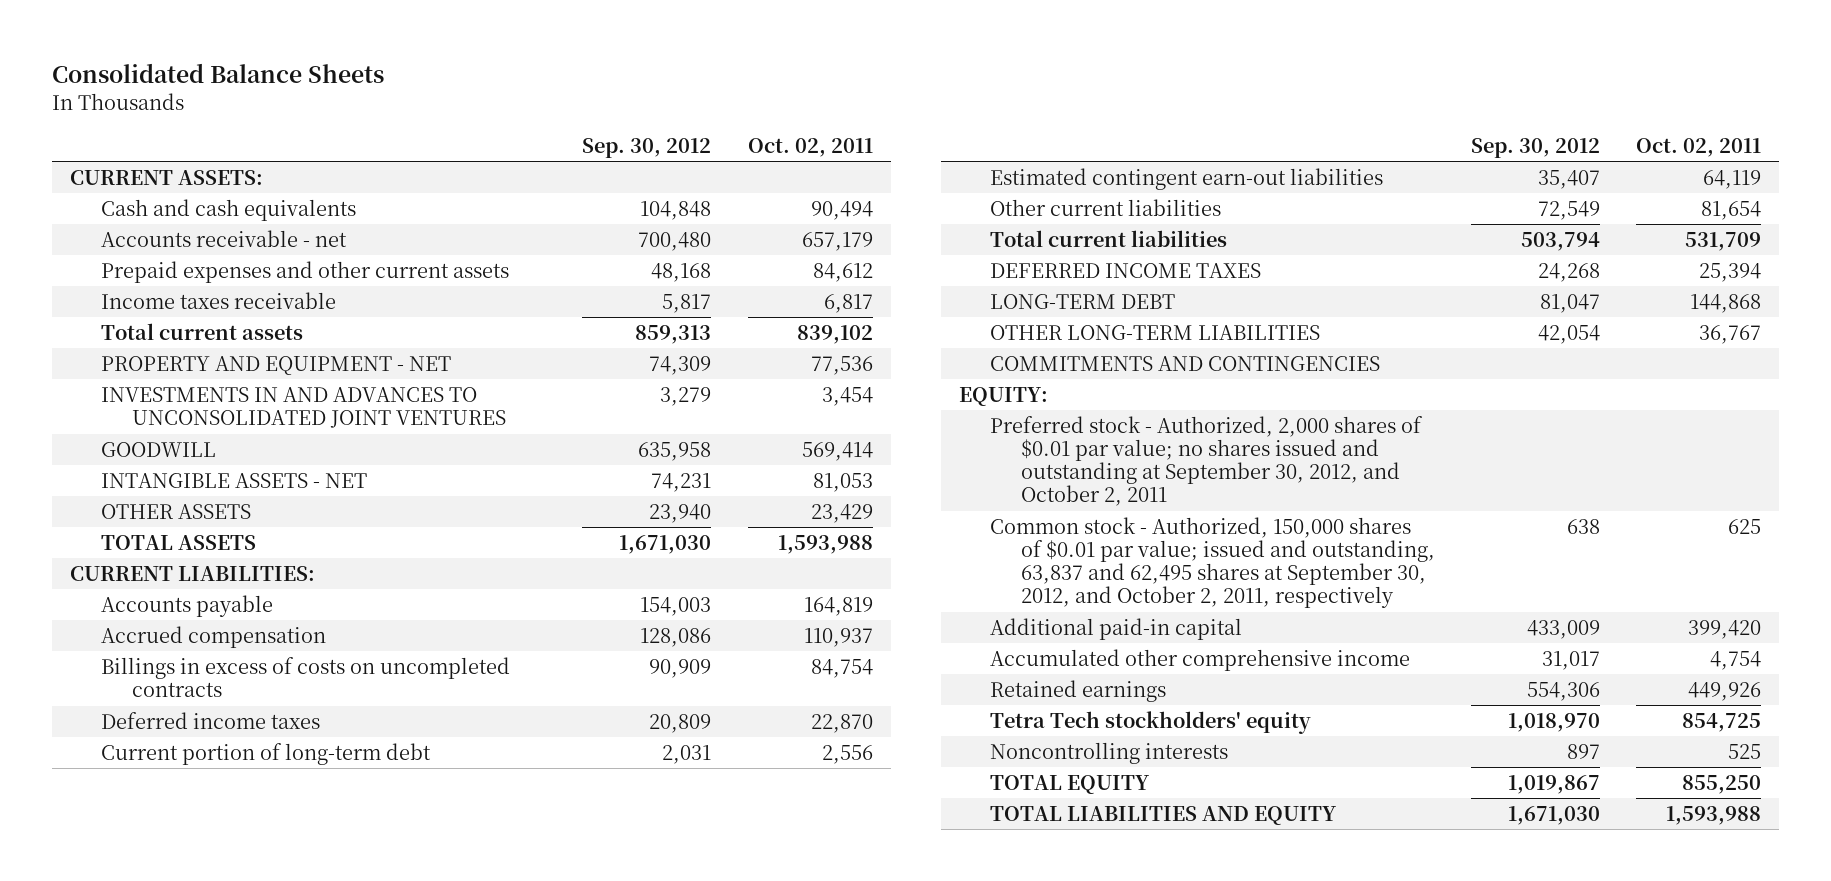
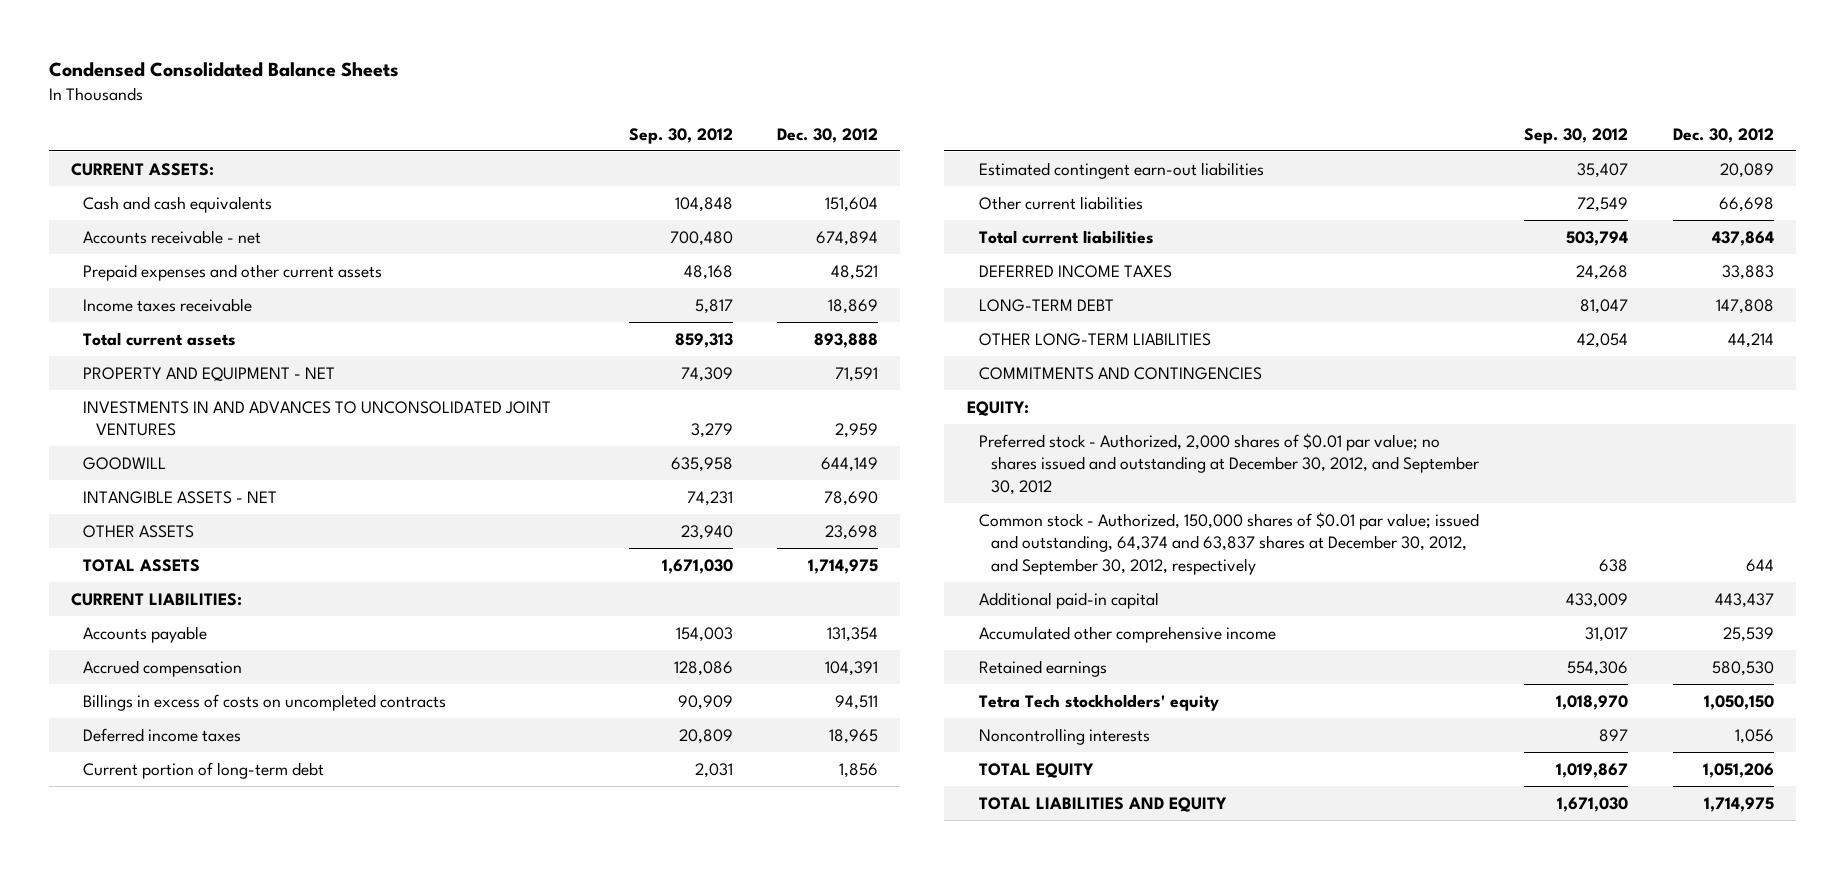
- Consolidated Balance Sheets
+ Condensed Consolidated Balance Sheets
- | Sep. 30, 2012 | Oct. 02, 2011
+ | Sep. 30, 2012 | Dec. 30, 2012
- Preferred stock - Authorized, 2,000 shares of $0.01 par value; no shares issued and outstanding at September 30, 2012, and October 2, 2011
- Common stock - Authorized, 150,000 shares of $0.01 par value; issued and outstanding, 63,837 and 62,495 shares at September 30, 2012, and October 2, 2011, respectively | 638 | 625
+ Preferred stock - Authorized, 2,000 shares of $0.01 par value; no shares issued and outstanding at December 30, 2012, and September 30, 2012
+ Common stock - Authorized, 150,000 shares of $0.01 par value; issued and outstanding, 64,374 and 63,837 shares at December 30, 2012, and September 30, 2012, respectively | 638 | 644

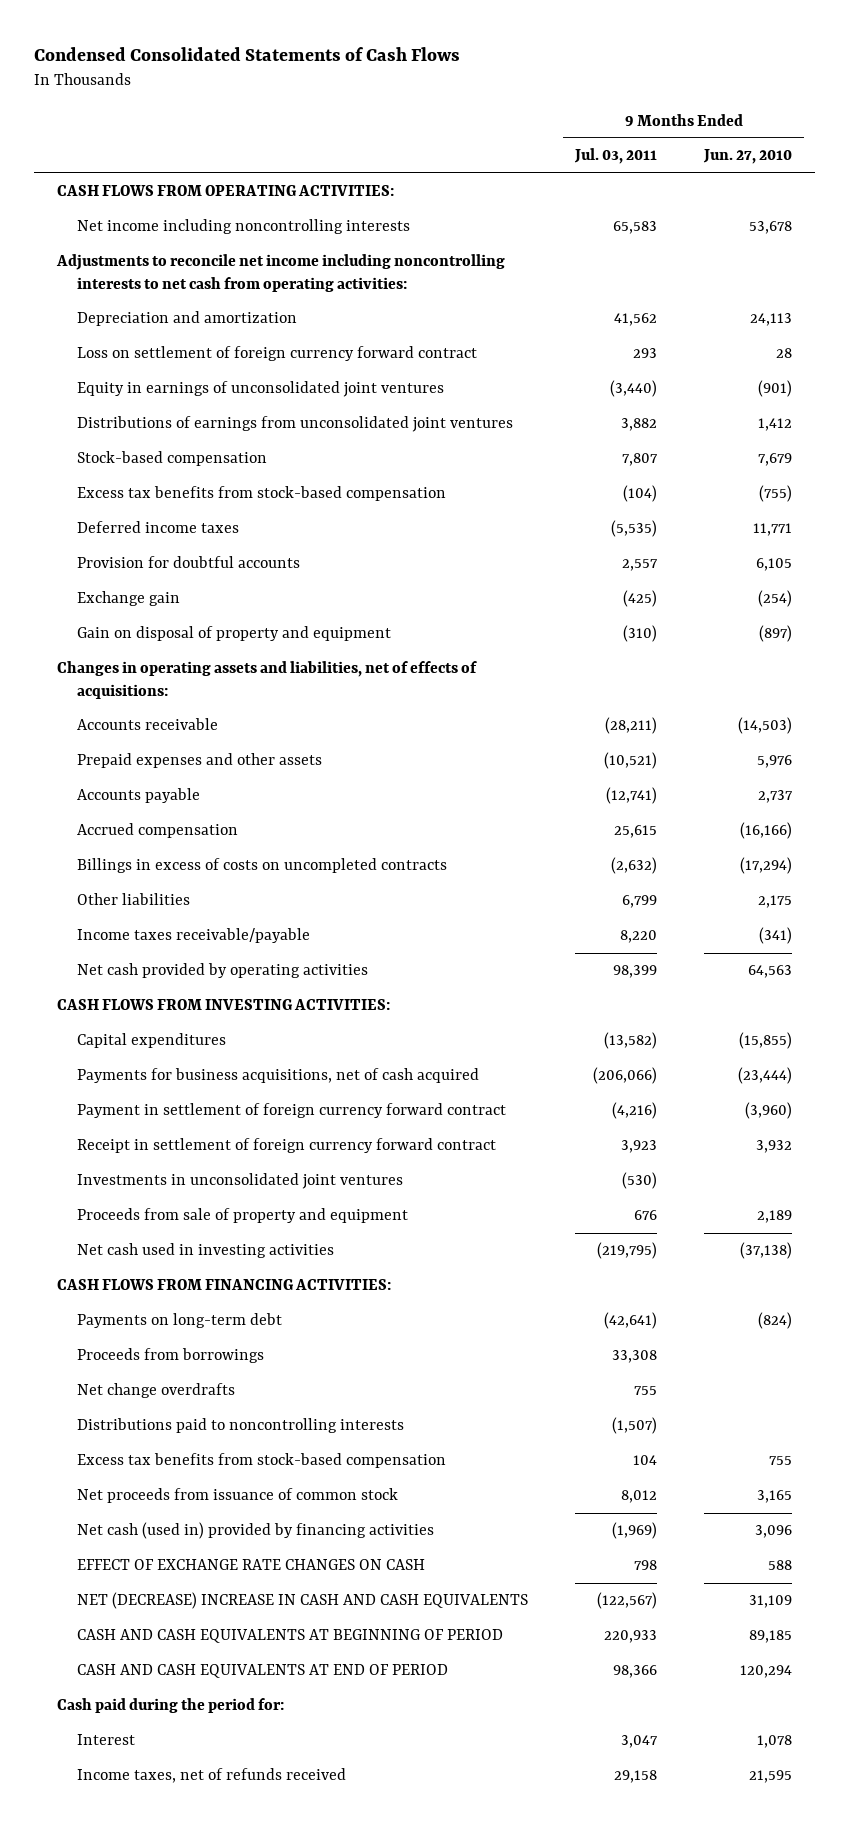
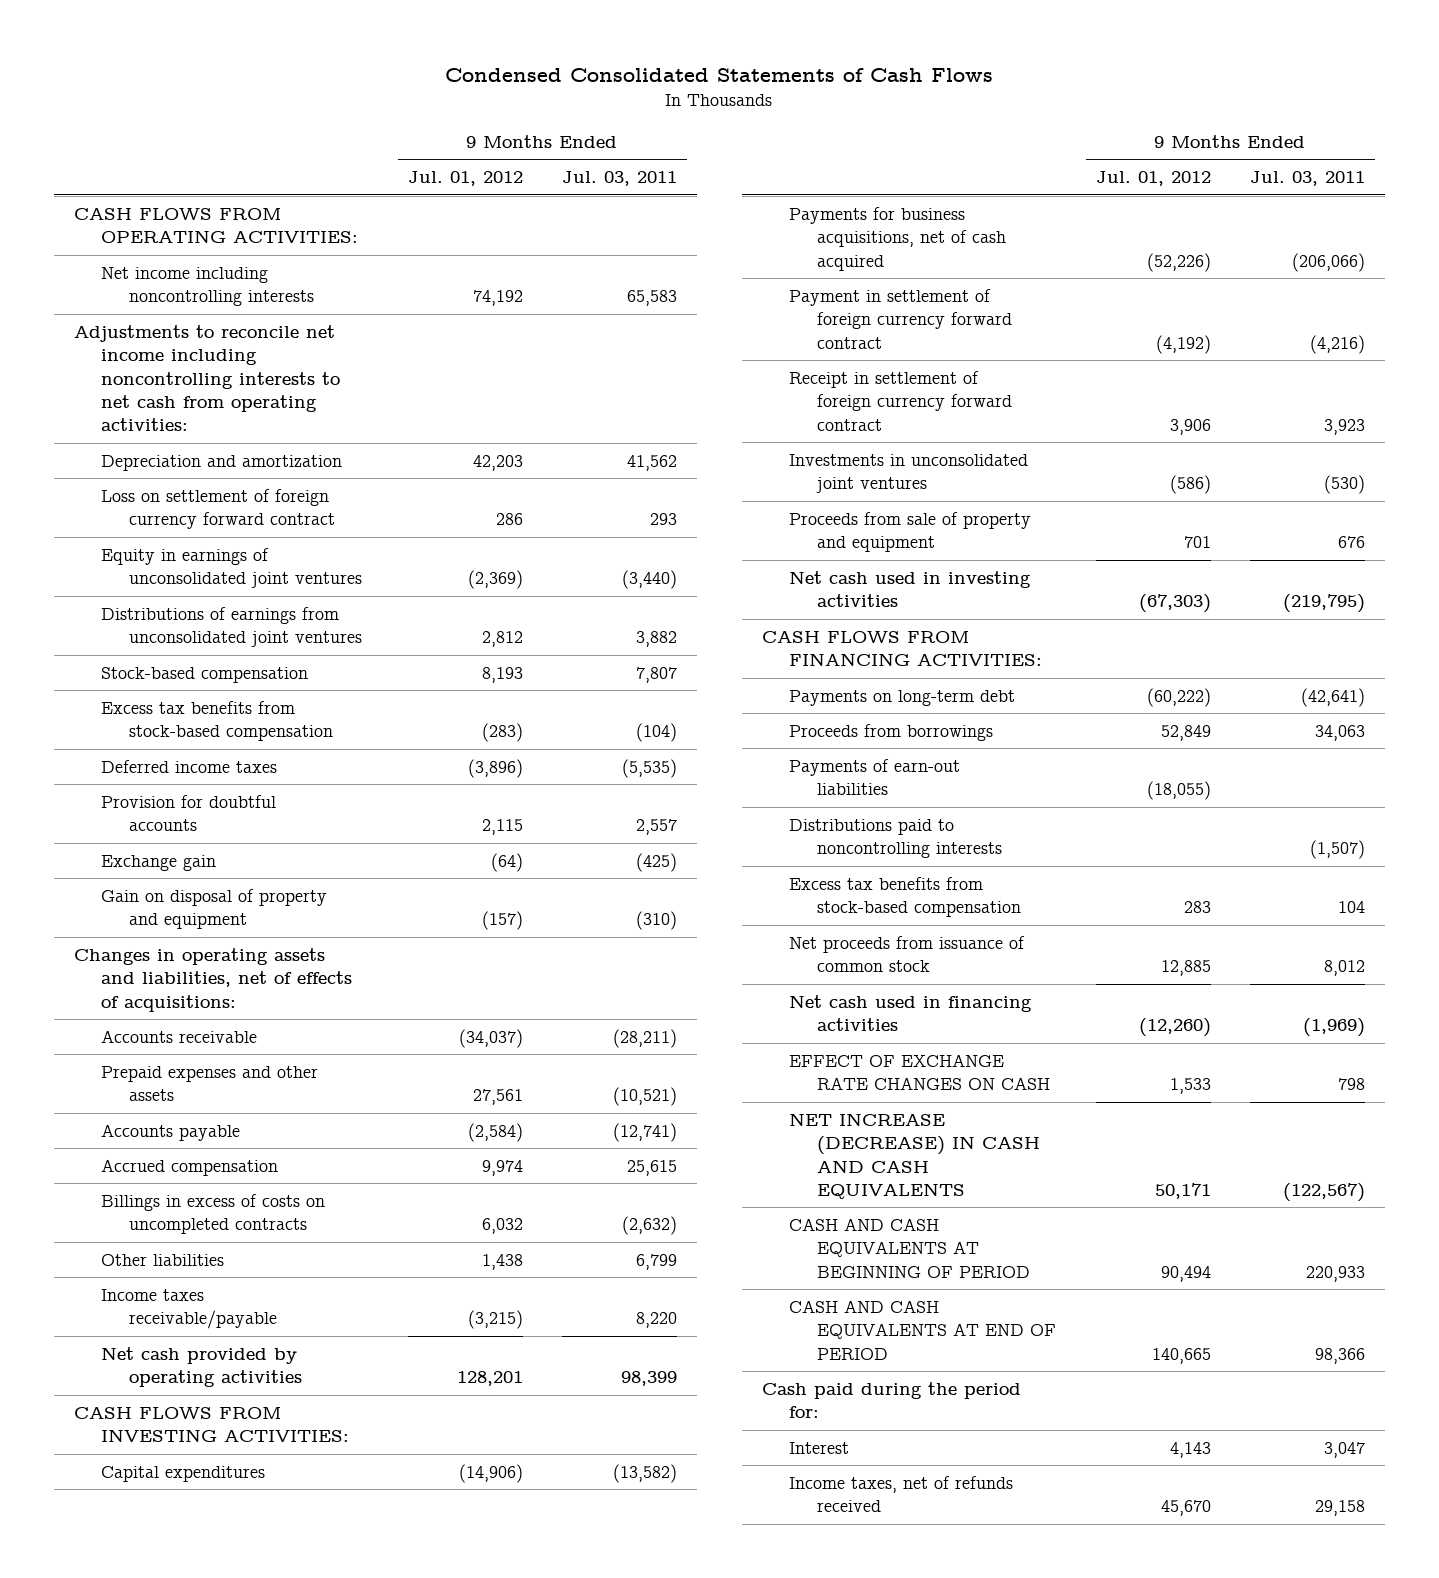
- | 9 Months Ended Jul. 03, 2011 | 9 Months Ended Jun. 27, 2010
+ | 9 Months Ended Jul. 01, 2012 | 9 Months Ended Jul. 03, 2011
- Proceeds from borrowings | 33,308 |
- Net change overdrafts | 755 |
+ Proceeds from borrowings | 52,849 | 34,063
+ Payments of earn-out liabilities | (18,055) |
- Net cash (used in) provided by financing activities | (1,969) | 3,096
+ Net cash used in financing activities | (12,260) | (1,969)
- NET (DECREASE) INCREASE IN CASH AND CASH EQUIVALENTS | (122,567) | 31,109
+ NET INCREASE (DECREASE) IN CASH AND CASH EQUIVALENTS | 50,171 | (122,567)

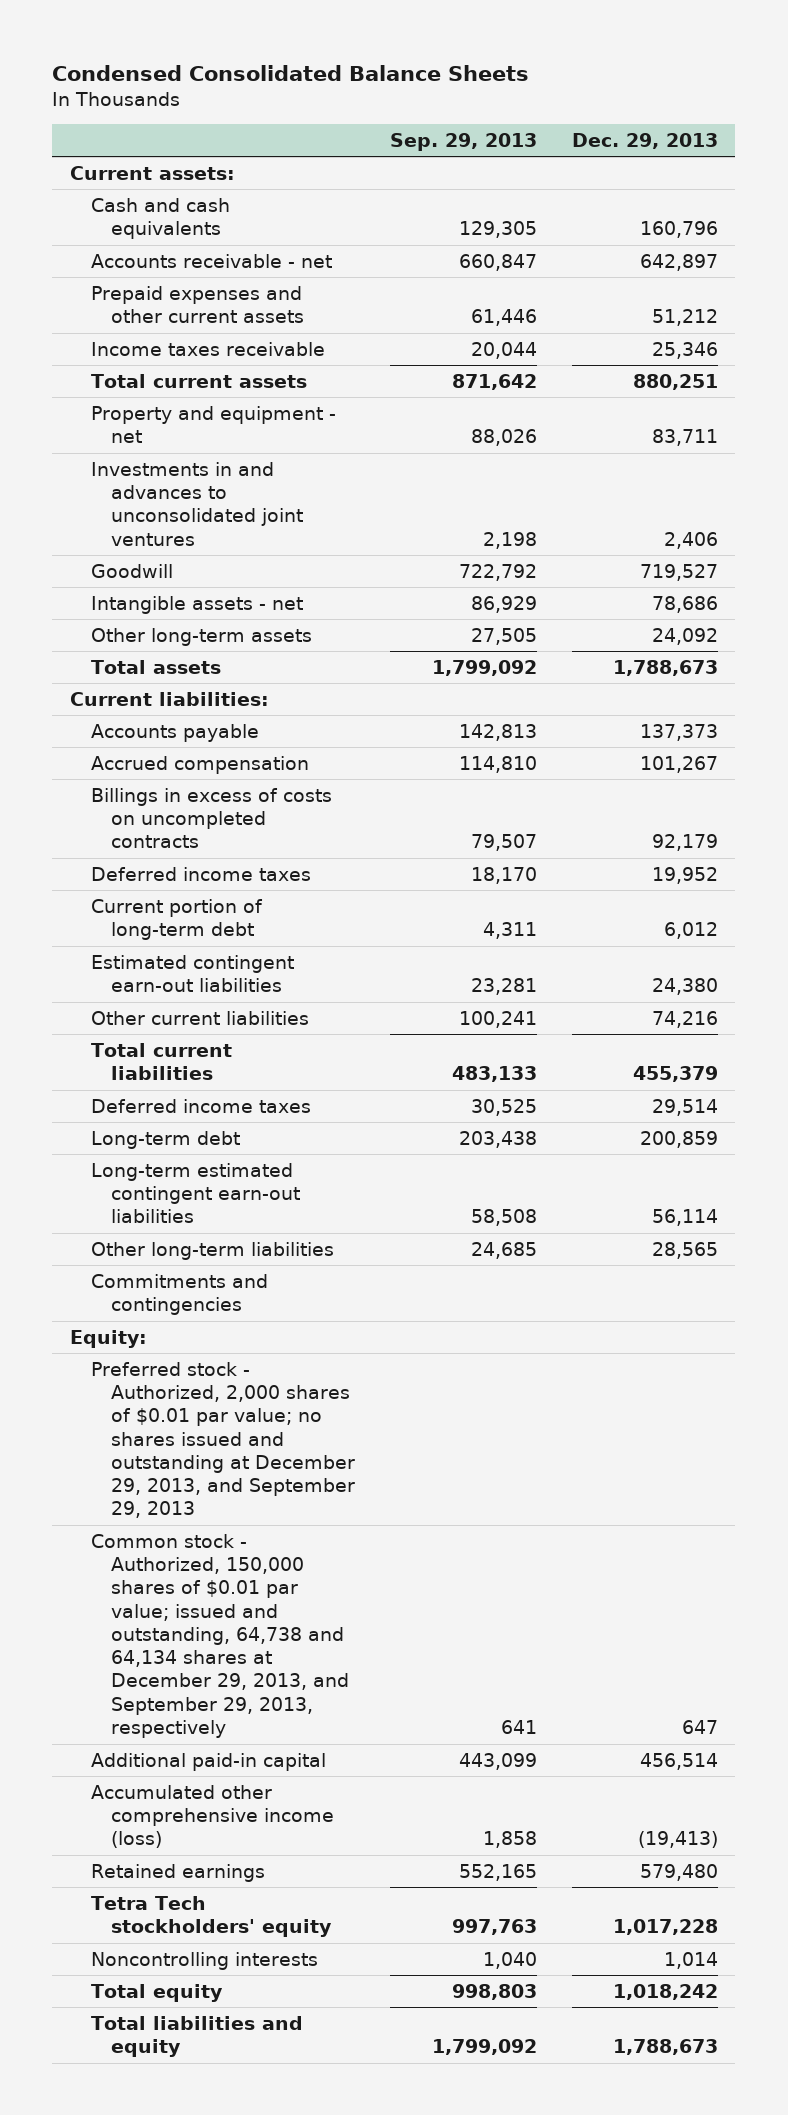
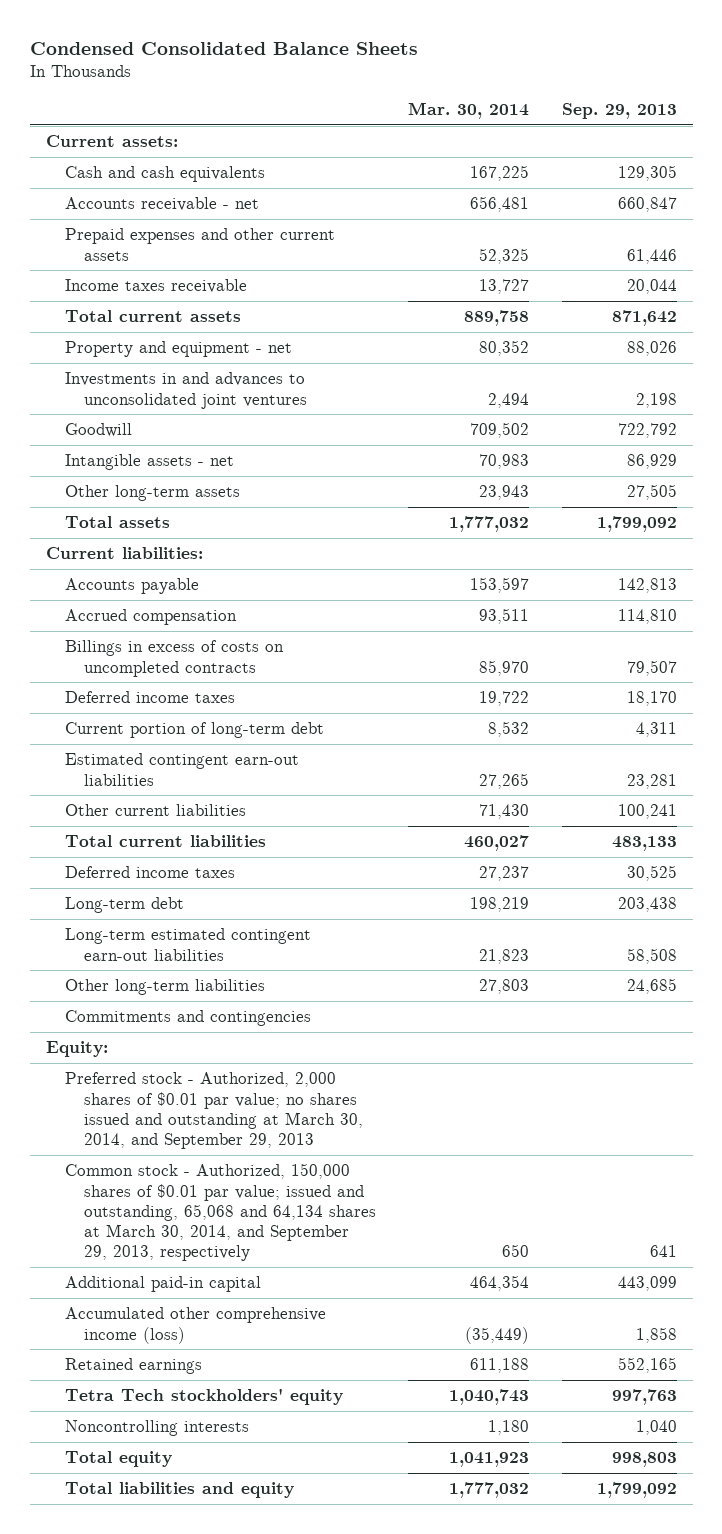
- | Sep. 29, 2013 | Dec. 29, 2013
+ | Mar. 30, 2014 | Sep. 29, 2013
- Preferred stock - Authorized, 2,000 shares of $0.01 par value; no shares issued and outstanding at December 29, 2013, and September 29, 2013
- Common stock - Authorized, 150,000 shares of $0.01 par value; issued and outstanding, 64,738 and 64,134 shares at December 29, 2013, and September 29, 2013, respectively | 641 | 647
+ Preferred stock - Authorized, 2,000 shares of $0.01 par value; no shares issued and outstanding at March 30, 2014, and September 29, 2013
+ Common stock - Authorized, 150,000 shares of $0.01 par value; issued and outstanding, 65,068 and 64,134 shares at March 30, 2014, and September 29, 2013, respectively | 650 | 641

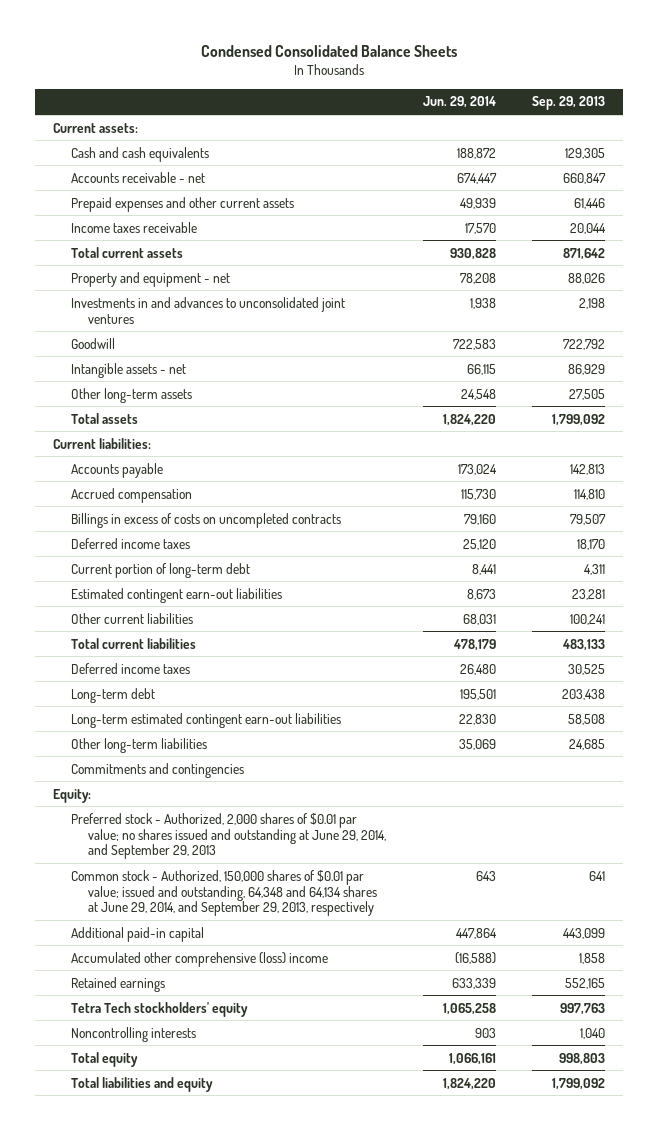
- | Mar. 30, 2014 | Sep. 29, 2013
+ | Jun. 29, 2014 | Sep. 29, 2013
- Preferred stock - Authorized, 2,000 shares of $0.01 par value; no shares issued and outstanding at March 30, 2014, and September 29, 2013
- Common stock - Authorized, 150,000 shares of $0.01 par value; issued and outstanding, 65,068 and 64,134 shares at March 30, 2014, and September 29, 2013, respectively | 650 | 641
+ Preferred stock - Authorized, 2,000 shares of $0.01 par value; no shares issued and outstanding at June 29, 2014, and September 29, 2013
+ Common stock - Authorized, 150,000 shares of $0.01 par value; issued and outstanding, 64,348 and 64,134 shares at June 29, 2014, and September 29, 2013, respectively | 643 | 641
- Accumulated other comprehensive income (loss) | (35,449) | 1,858
+ Accumulated other comprehensive (loss) income | (16,588) | 1,858

